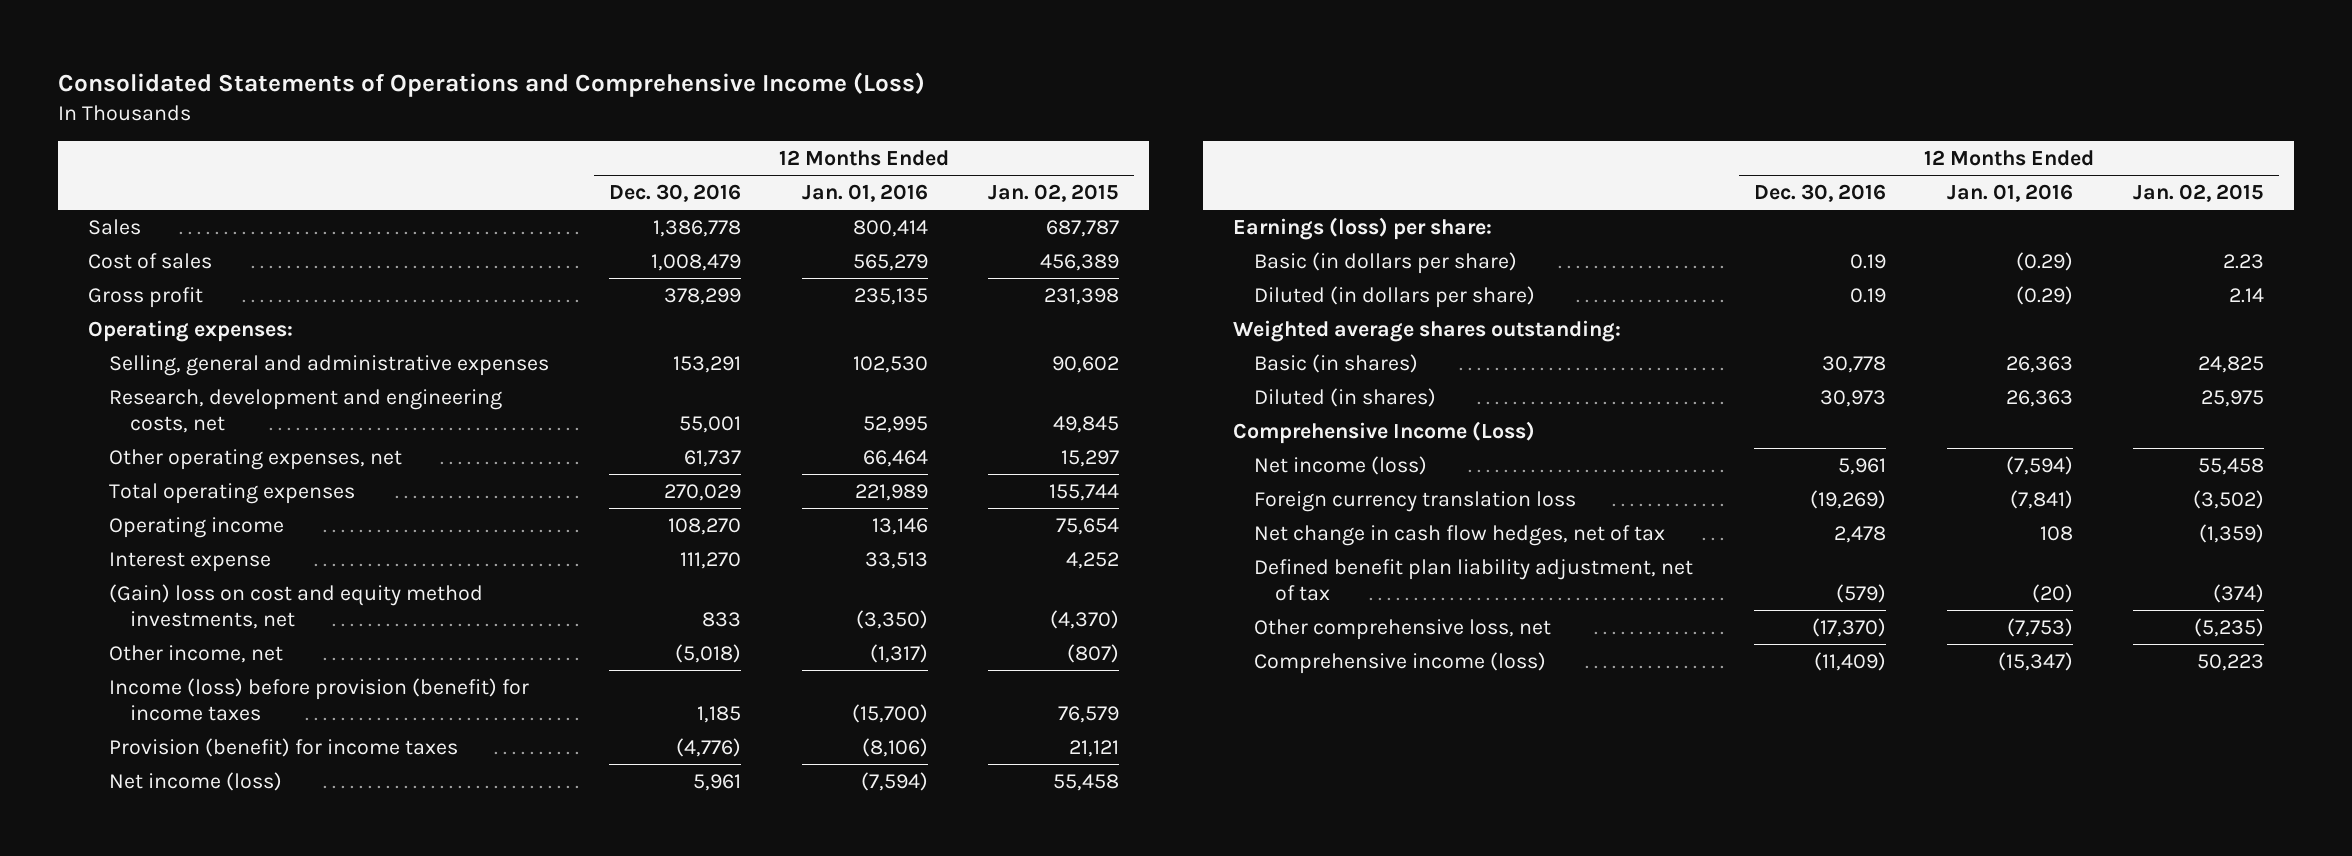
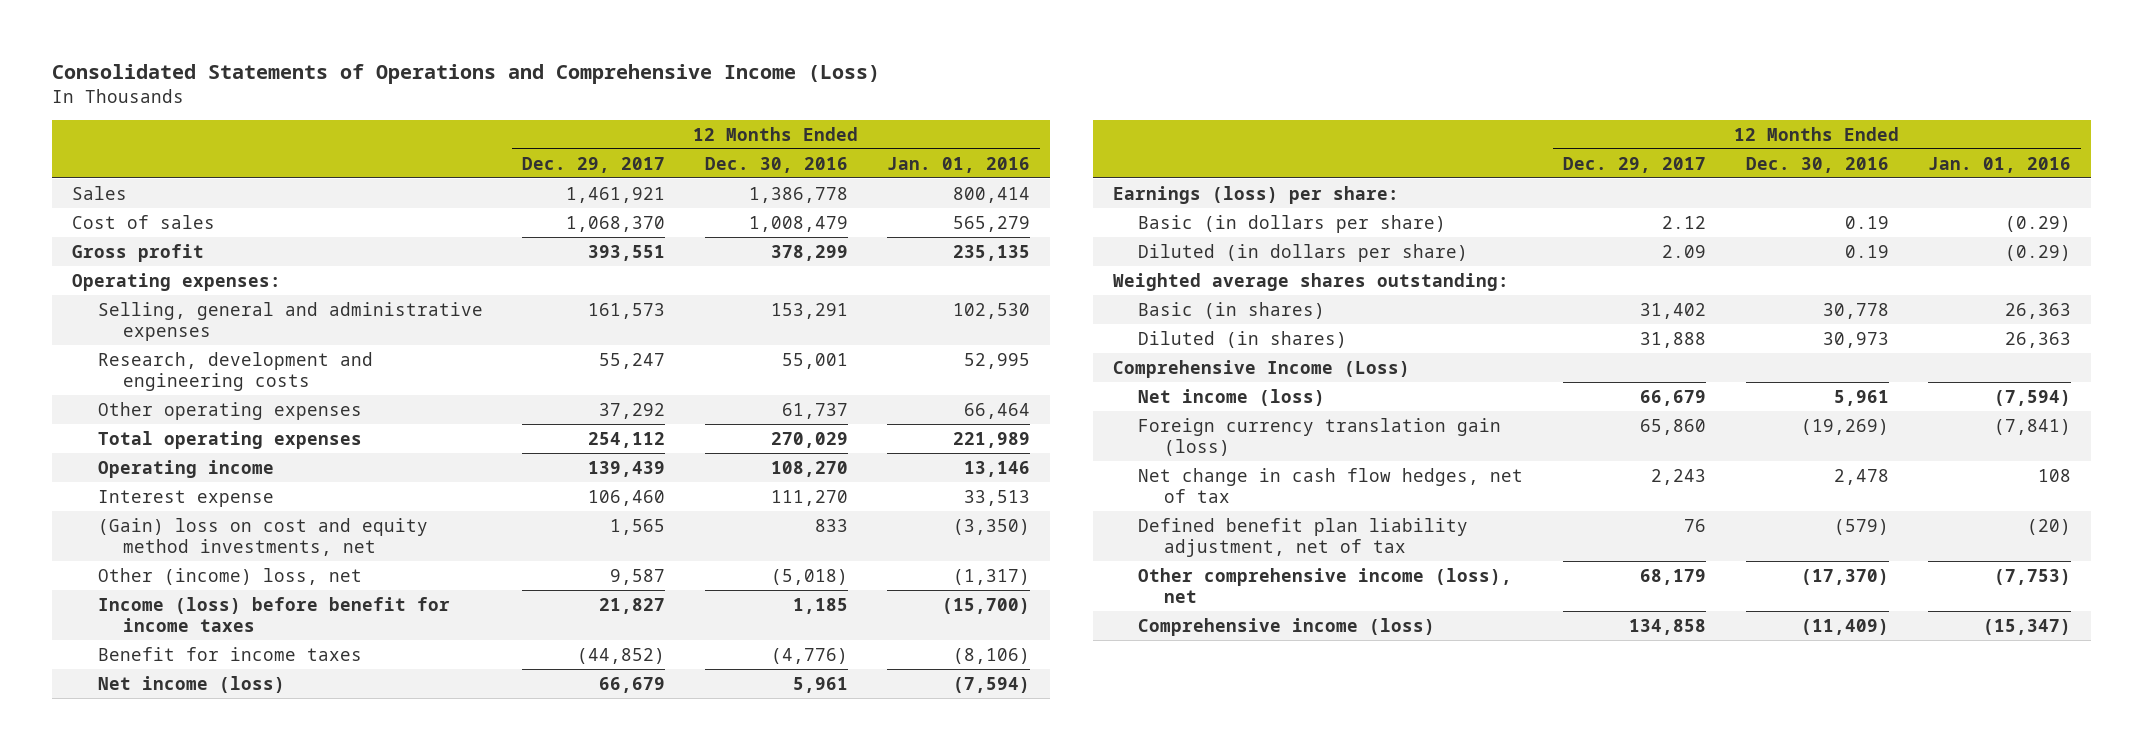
- | 12 Months Ended Dec. 30, 2016 | 12 Months Ended Jan. 01, 2016 | 12 Months Ended Jan. 02, 2015
+ | 12 Months Ended Dec. 29, 2017 | 12 Months Ended Dec. 30, 2016 | 12 Months Ended Jan. 01, 2016
- Research, development and engineering costs, net | 55,001 | 52,995 | 49,845
- Other operating expenses, net | 61,737 | 66,464 | 15,297
+ Research, development and engineering costs | 55,247 | 55,001 | 52,995
+ Other operating expenses | 37,292 | 61,737 | 66,464
- Other income, net | (5,018) | (1,317) | (807)
- Income (loss) before provision (benefit) for income taxes | 1,185 | (15,700) | 76,579
- Provision (benefit) for income taxes | (4,776) | (8,106) | 21,121
+ Other (income) loss, net | 9,587 | (5,018) | (1,317)
+ Income (loss) before benefit for income taxes | 21,827 | 1,185 | (15,700)
+ Benefit for income taxes | (44,852) | (4,776) | (8,106)
- Foreign currency translation loss | (19,269) | (7,841) | (3,502)
+ Foreign currency translation gain (loss) | 65,860 | (19,269) | (7,841)
- Other comprehensive loss, net | (17,370) | (7,753) | (5,235)
+ Other comprehensive income (loss), net | 68,179 | (17,370) | (7,753)

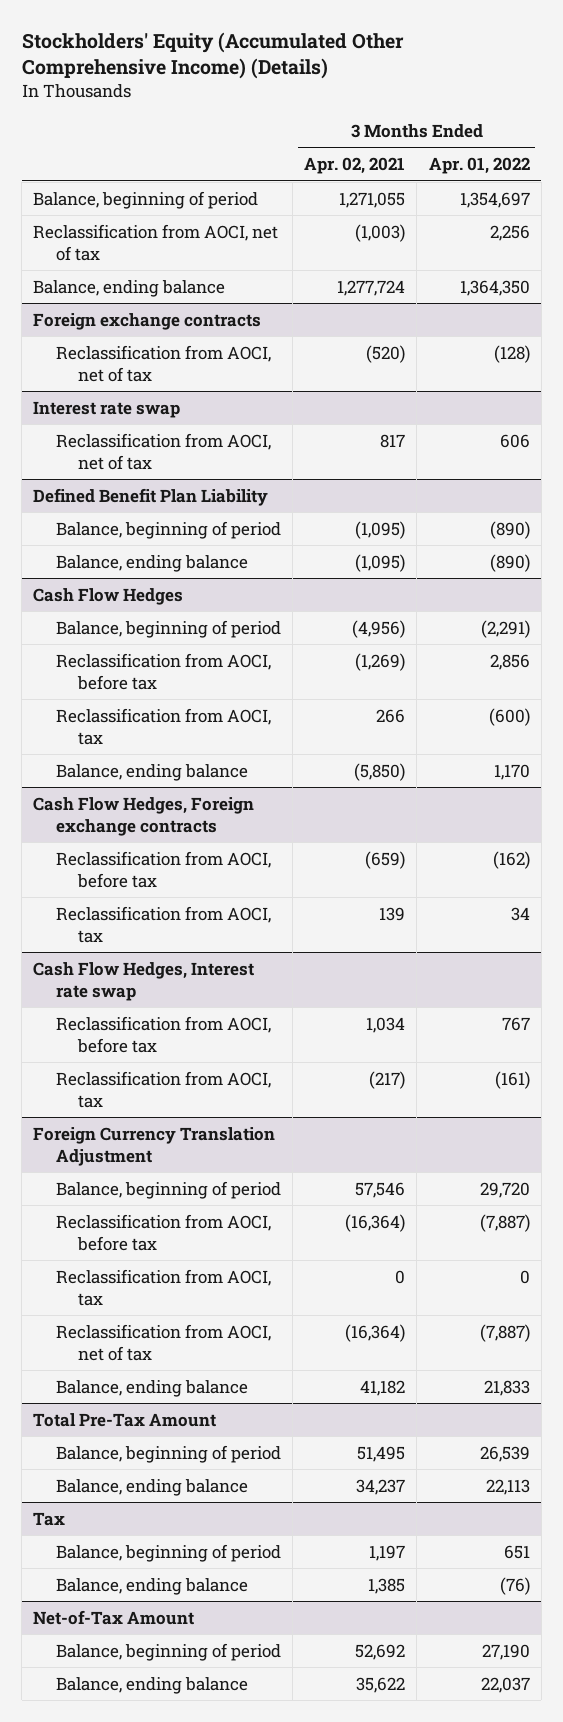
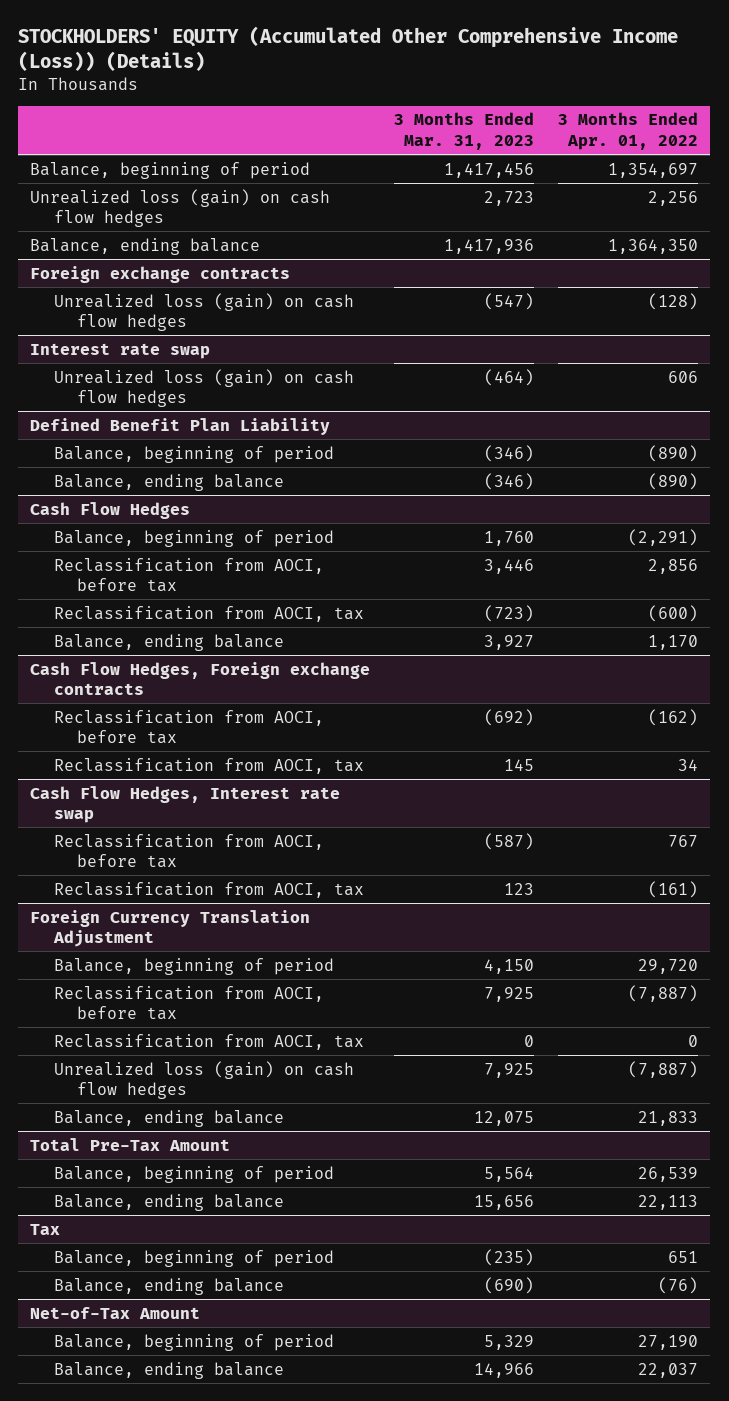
- Stockholders' Equity (Accumulated Other Comprehensive Income) (Details)
+ STOCKHOLDERS' EQUITY (Accumulated Other Comprehensive Income (Loss)) (Details)
- | 3 Months Ended Apr. 02, 2021 | 3 Months Ended Apr. 01, 2022
+ | 3 Months Ended Mar. 31, 2023 | 3 Months Ended Apr. 01, 2022
- Reclassification from AOCI, net of tax | (1,003) | 2,256
+ Unrealized loss (gain) on cash flow hedges | 2,723 | 2,256
@ Foreign exchange contracts
- Reclassification from AOCI, net of tax | (520) | (128)
+ Unrealized loss (gain) on cash flow hedges | (547) | (128)
@ Interest rate swap
- Reclassification from AOCI, net of tax | 817 | 606
+ Unrealized loss (gain) on cash flow hedges | (464) | 606
@ Foreign Currency Translation Adjustment
- Reclassification from AOCI, net of tax | (16,364) | (7,887)
+ Unrealized loss (gain) on cash flow hedges | 7,925 | (7,887)

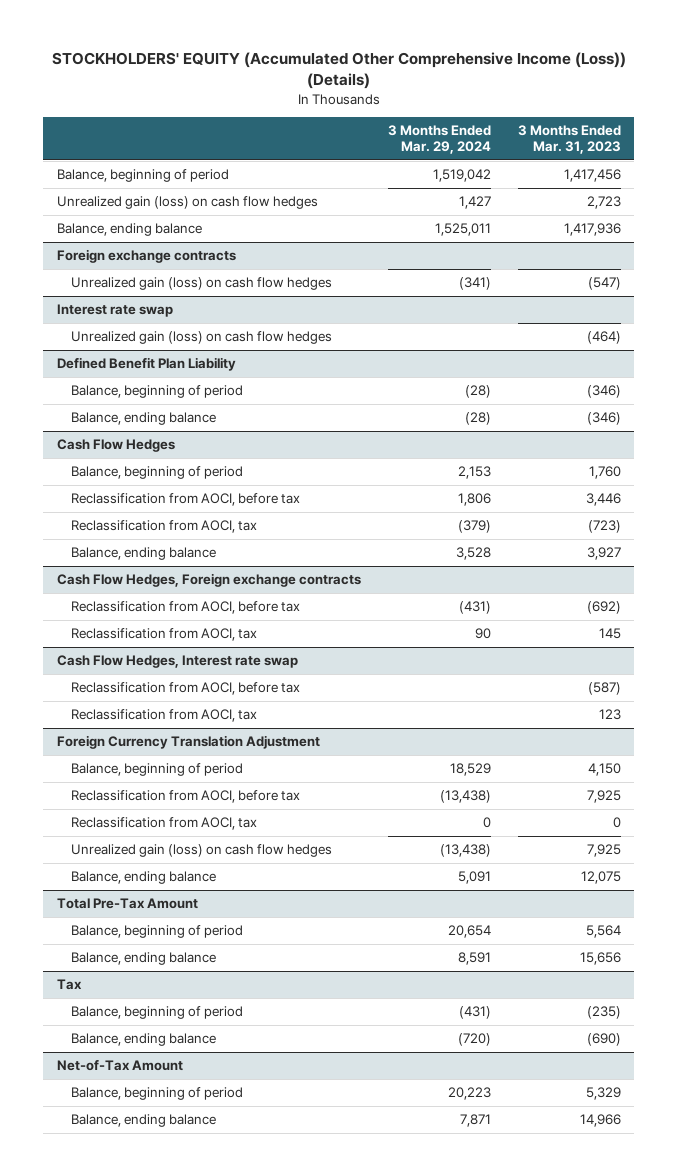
- | 3 Months Ended Mar. 31, 2023 | 3 Months Ended Apr. 01, 2022
+ | 3 Months Ended Mar. 29, 2024 | 3 Months Ended Mar. 31, 2023
- Unrealized loss (gain) on cash flow hedges | 2,723 | 2,256
+ Unrealized gain (loss) on cash flow hedges | 1,427 | 2,723
@ Foreign exchange contracts
- Unrealized loss (gain) on cash flow hedges | (547) | (128)
+ Unrealized gain (loss) on cash flow hedges | (341) | (547)
@ Interest rate swap
- Unrealized loss (gain) on cash flow hedges | (464) | 606
+ Unrealized gain (loss) on cash flow hedges | | (464)
@ Foreign Currency Translation Adjustment
- Unrealized loss (gain) on cash flow hedges | 7,925 | (7,887)
+ Unrealized gain (loss) on cash flow hedges | (13,438) | 7,925

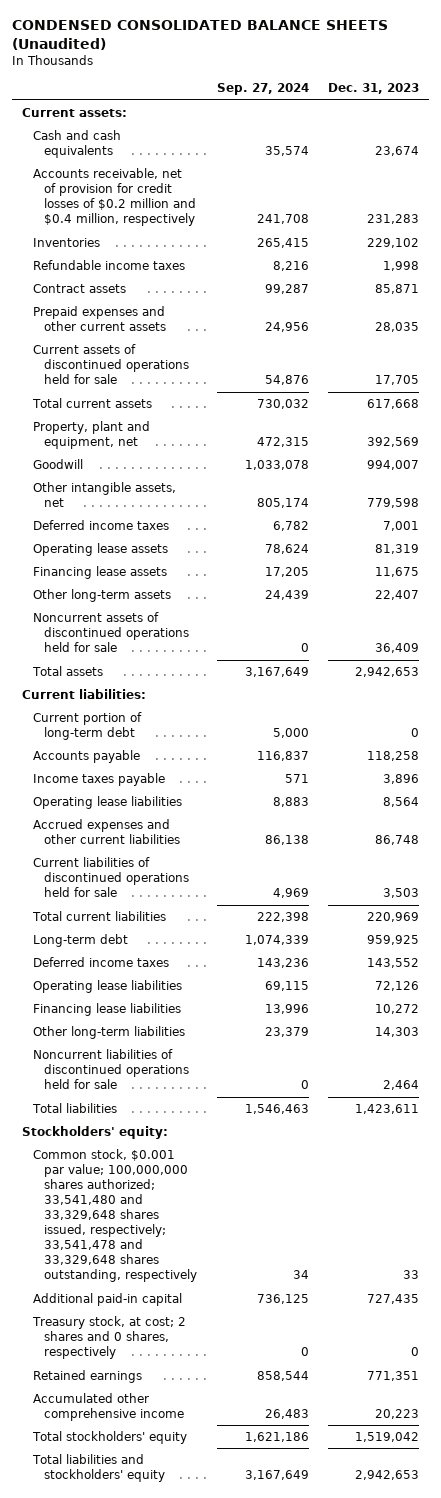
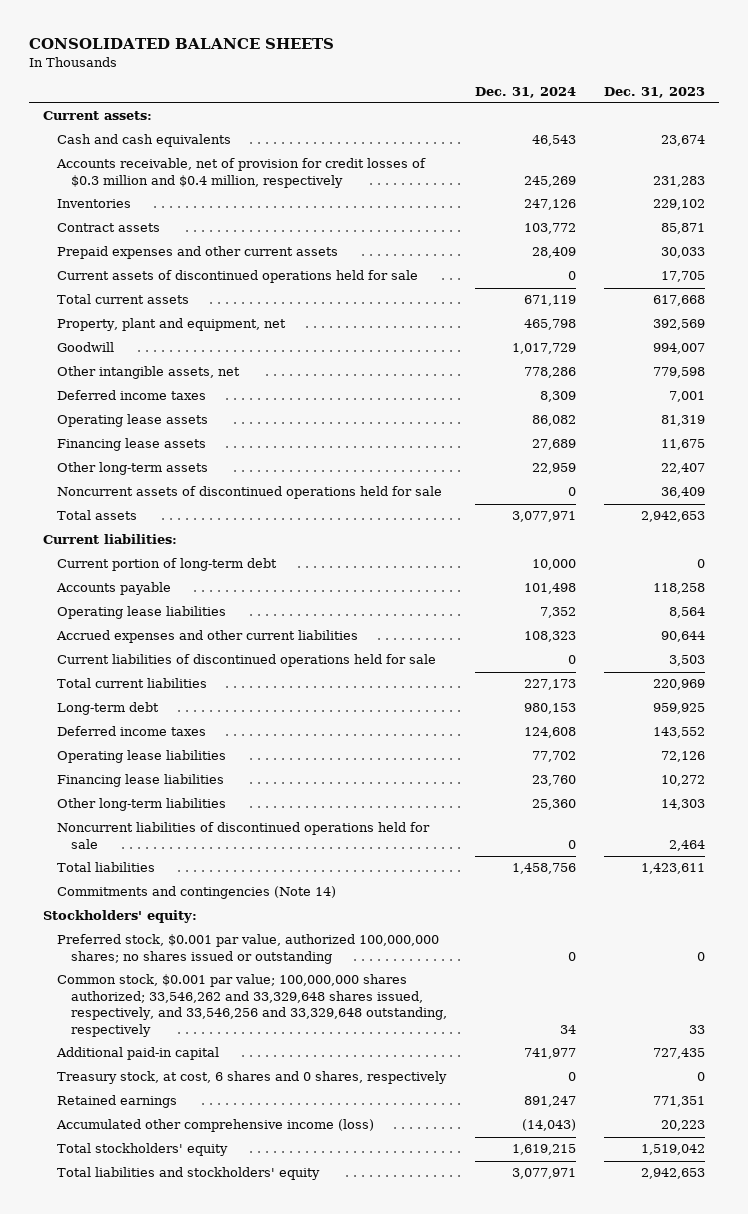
- CONDENSED CONSOLIDATED BALANCE SHEETS (Unaudited)
+ CONSOLIDATED BALANCE SHEETS
- | Sep. 27, 2024 | Dec. 31, 2023
+ | Dec. 31, 2024 | Dec. 31, 2023
- Accounts receivable, net of provision for credit losses of $0.2 million and $0.4 million, respectively | 241,708 | 231,283
+ Accounts receivable, net of provision for credit losses of $0.3 million and $0.4 million, respectively | 245,269 | 231,283
- Refundable income taxes | 8,216 | 1,998
- Prepaid expenses and other current assets | 24,956 | 28,035
+ Prepaid expenses and other current assets | 28,409 | 30,033
- Income taxes payable | 571 | 3,896
- Accrued expenses and other current liabilities | 86,138 | 86,748
+ Accrued expenses and other current liabilities | 108,323 | 90,644
+ Commitments and contingencies (Note 14)
- Common stock, $0.001 par value; 100,000,000 shares authorized; 33,541,480 and 33,329,648 shares issued, respectively; 33,541,478 and 33,329,648 shares outstanding, respectively | 34 | 33
+ Preferred stock, $0.001 par value, authorized 100,000,000 shares; no shares issued or outstanding | 0 | 0
+ Common stock, $0.001 par value; 100,000,000 shares authorized; 33,546,262 and 33,329,648 shares issued, respectively, and 33,546,256 and 33,329,648 outstanding, respectively | 34 | 33
- Treasury stock, at cost; 2 shares and 0 shares, respectively | 0 | 0
+ Treasury stock, at cost, 6 shares and 0 shares, respectively | 0 | 0
- Accumulated other comprehensive income | 26,483 | 20,223
+ Accumulated other comprehensive income (loss) | (14,043) | 20,223

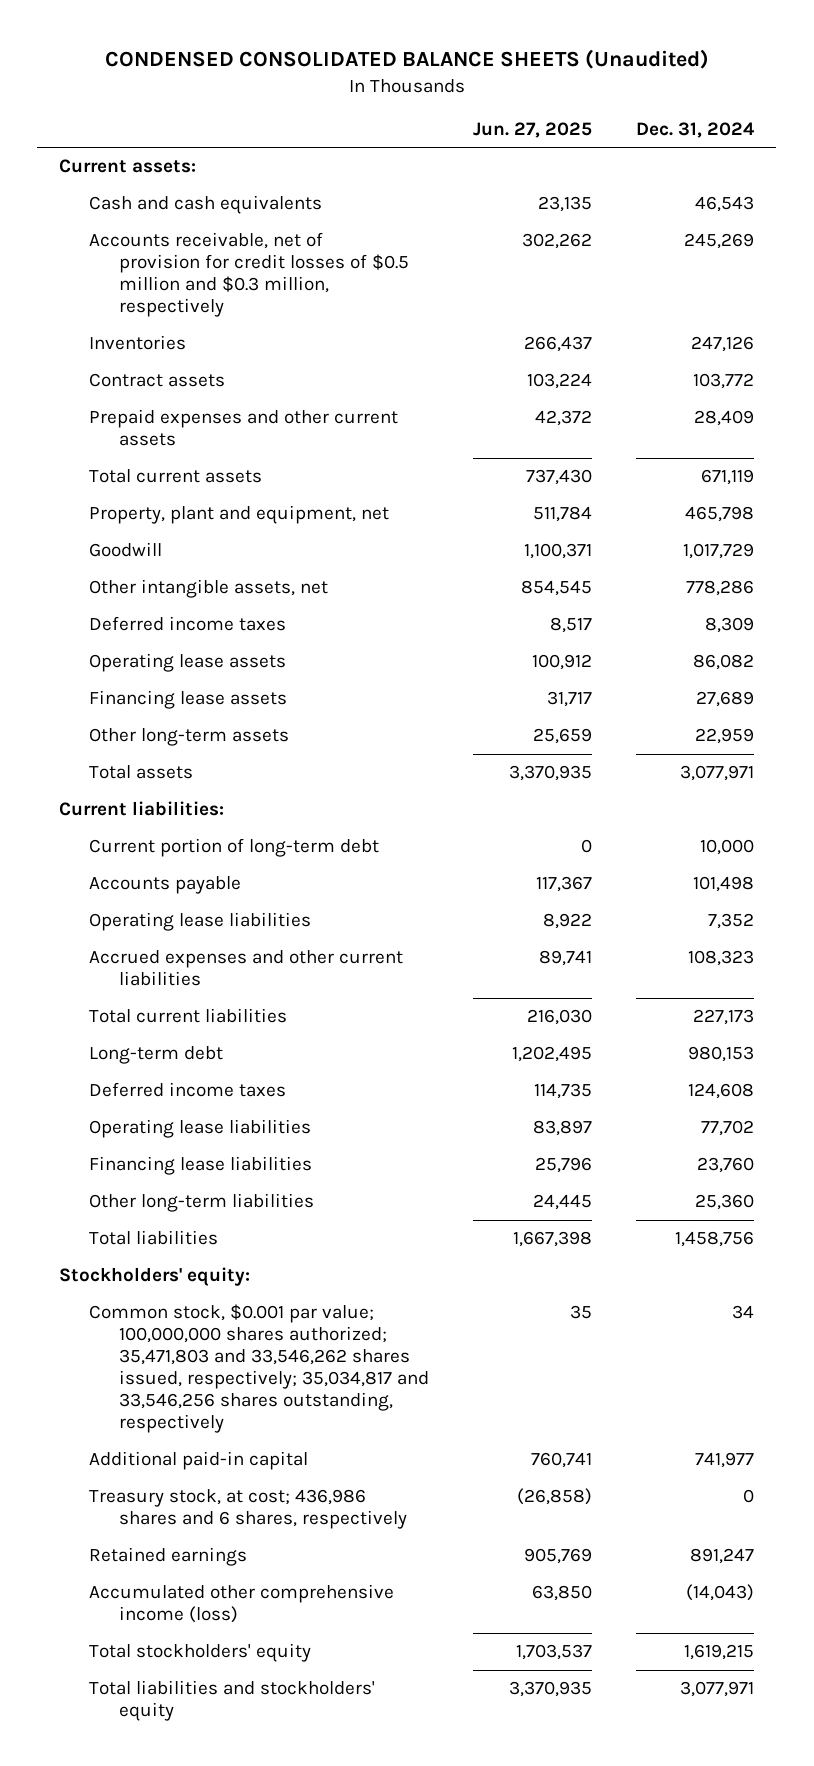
- CONSOLIDATED BALANCE SHEETS
+ CONDENSED CONSOLIDATED BALANCE SHEETS (Unaudited)
- | Dec. 31, 2024 | Dec. 31, 2023
+ | Jun. 27, 2025 | Dec. 31, 2024
- Accounts receivable, net of provision for credit losses of $0.3 million and $0.4 million, respectively | 245,269 | 231,283
+ Accounts receivable, net of provision for credit losses of $0.5 million and $0.3 million, respectively | 302,262 | 245,269
- Current assets of discontinued operations held for sale | 0 | 17,705
- Noncurrent assets of discontinued operations held for sale | 0 | 36,409
- Current liabilities of discontinued operations held for sale | 0 | 3,503
- Noncurrent liabilities of discontinued operations held for sale | 0 | 2,464
- Commitments and contingencies (Note 14)
- Preferred stock, $0.001 par value, authorized 100,000,000 shares; no shares issued or outstanding | 0 | 0
- Common stock, $0.001 par value; 100,000,000 shares authorized; 33,546,262 and 33,329,648 shares issued, respectively, and 33,546,256 and 33,329,648 outstanding, respectively | 34 | 33
+ Common stock, $0.001 par value; 100,000,000 shares authorized; 35,471,803 and 33,546,262 shares issued, respectively; 35,034,817 and 33,546,256 shares outstanding, respectively | 35 | 34
- Treasury stock, at cost, 6 shares and 0 shares, respectively | 0 | 0
+ Treasury stock, at cost; 436,986 shares and 6 shares, respectively | (26,858) | 0

